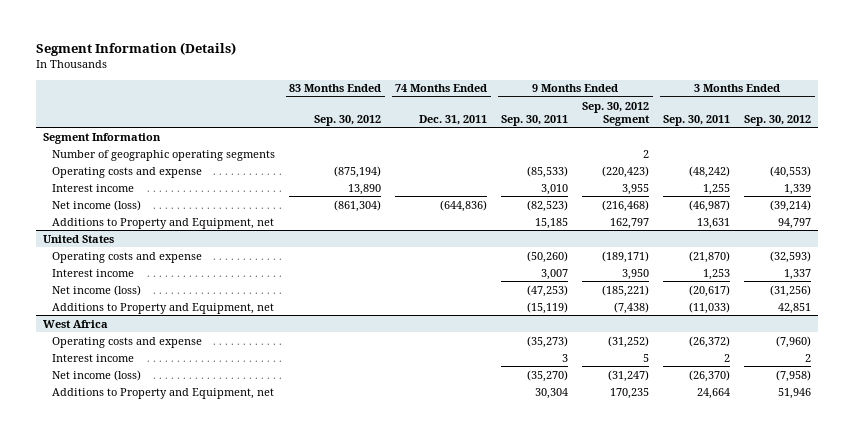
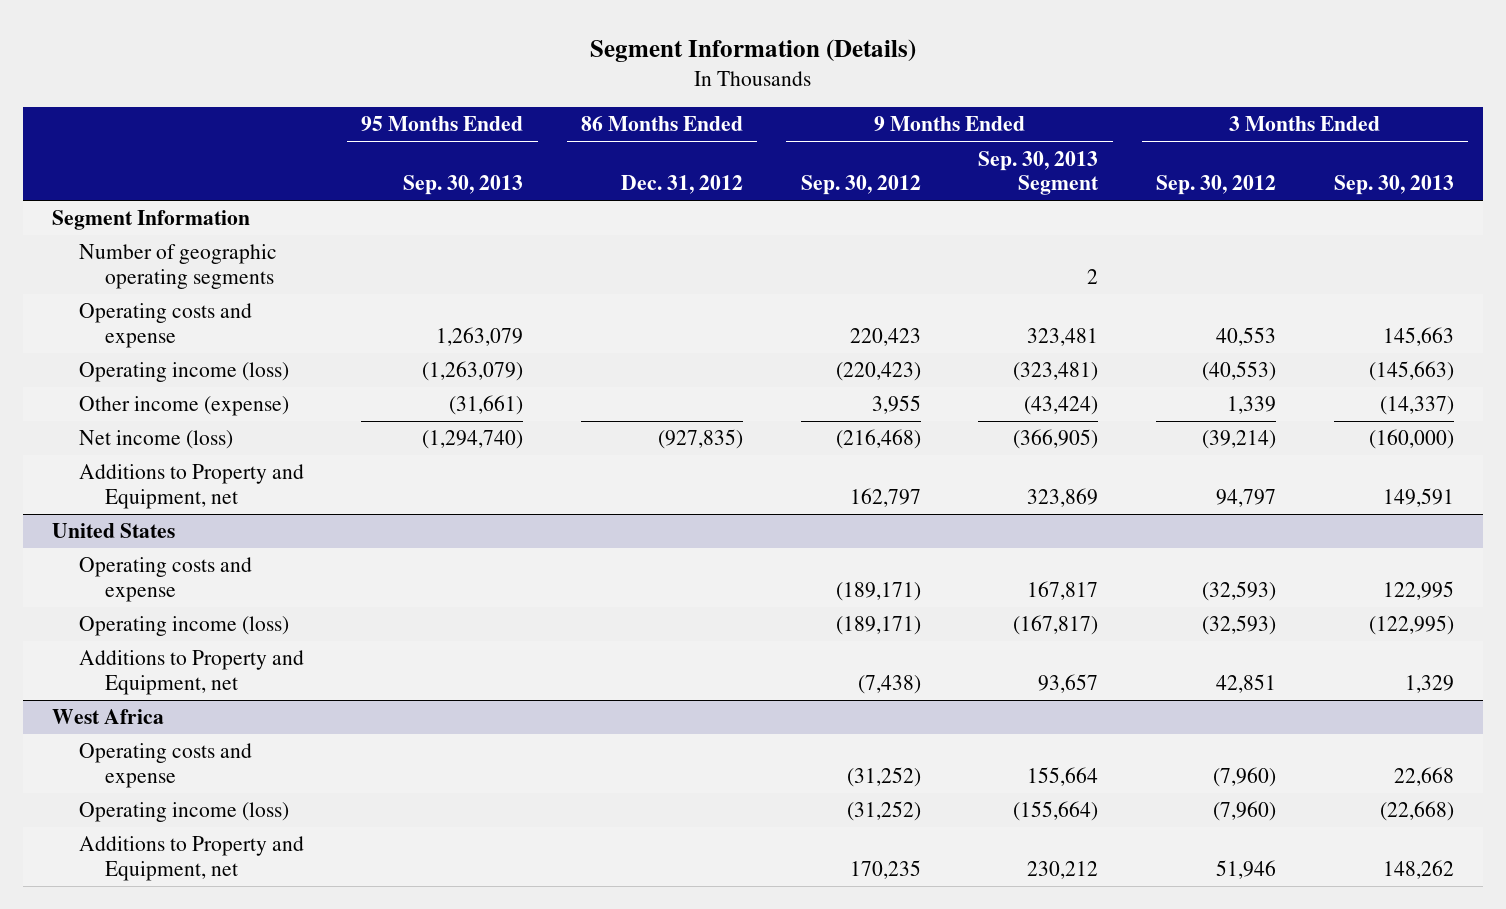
- | 83 Months Ended Sep. 30, 2012 | 74 Months Ended Dec. 31, 2011 | 9 Months Ended Sep. 30, 2011 | 9 Months Ended Sep. 30, 2012 Segment | 3 Months Ended Sep. 30, 2011 | 3 Months Ended Sep. 30, 2012
+ | 95 Months Ended Sep. 30, 2013 | 86 Months Ended Dec. 31, 2012 | 9 Months Ended Sep. 30, 2012 | 9 Months Ended Sep. 30, 2013 Segment | 3 Months Ended Sep. 30, 2012 | 3 Months Ended Sep. 30, 2013
- Operating costs and expense | (875,194) | | (85,533) | (220,423) | (48,242) | (40,553)
- Interest income | 13,890 | | 3,010 | 3,955 | 1,255 | 1,339
+ Operating costs and expense | 1,263,079 | | 220,423 | 323,481 | 40,553 | 145,663
+ Operating income (loss) | (1,263,079) | | (220,423) | (323,481) | (40,553) | (145,663)
+ Other income (expense) | (31,661) | | 3,955 | (43,424) | 1,339 | (14,337)
@ United States
- Interest income | | | 3,007 | 3,950 | 1,253 | 1,337
- Net income (loss) | | | (47,253) | (185,221) | (20,617) | (31,256)
+ Operating income (loss) | | | (189,171) | (167,817) | (32,593) | (122,995)
@ West Africa
- Interest income | | | 3 | 5 | 2 | 2
- Net income (loss) | | | (35,270) | (31,247) | (26,370) | (7,958)
+ Operating income (loss) | | | (31,252) | (155,664) | (7,960) | (22,668)

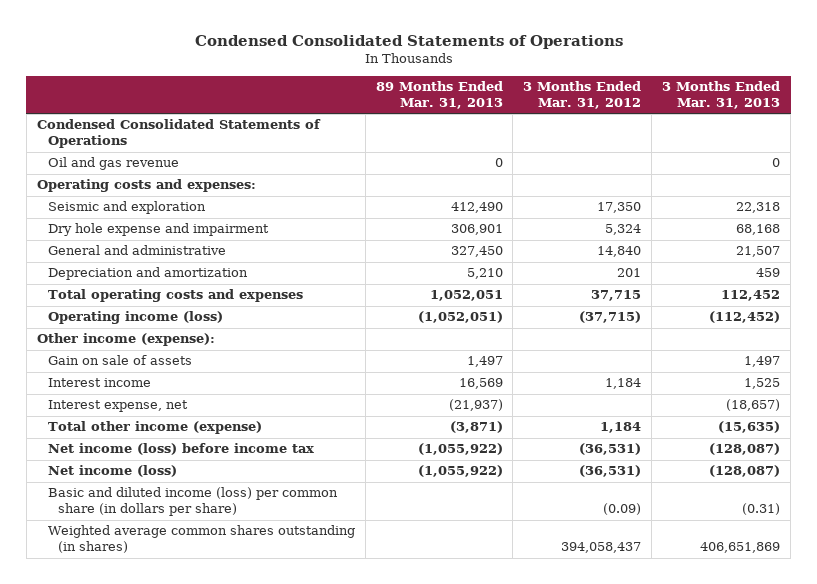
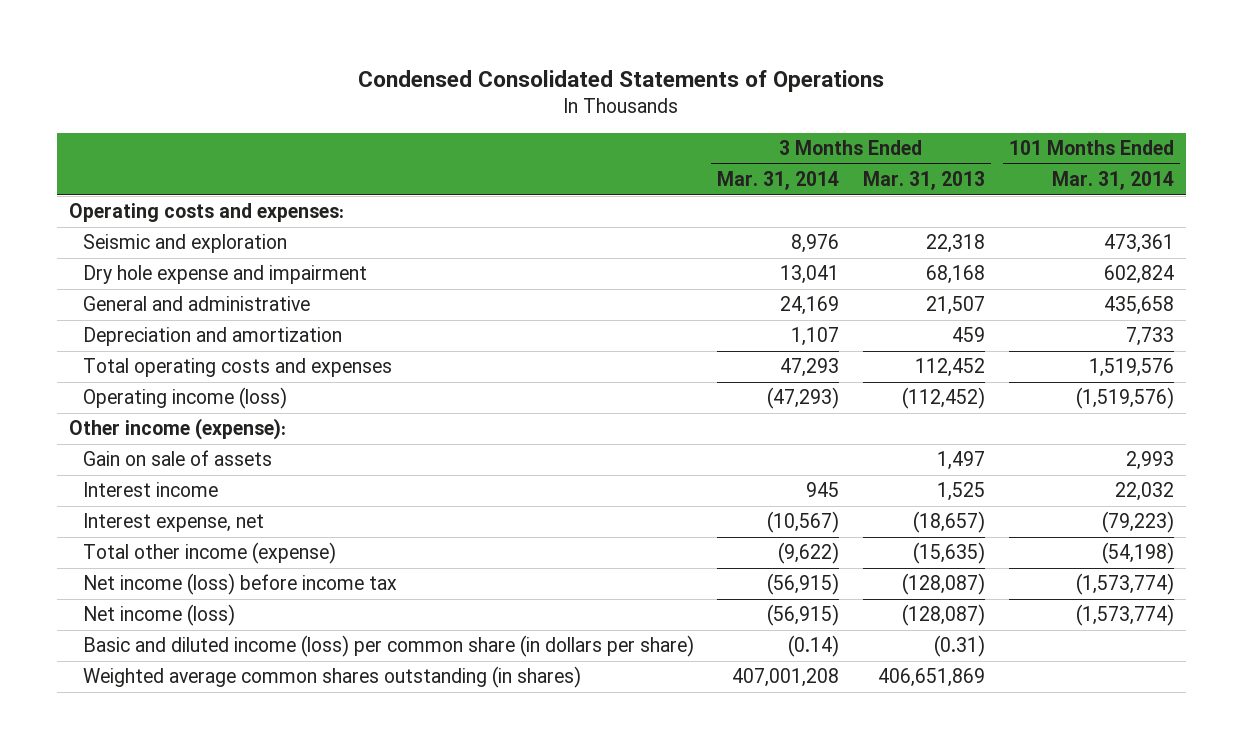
- | 89 Months Ended Mar. 31, 2013 | 3 Months Ended Mar. 31, 2012 | 3 Months Ended Mar. 31, 2013
+ | 3 Months Ended Mar. 31, 2014 | 3 Months Ended Mar. 31, 2013 | 101 Months Ended Mar. 31, 2014
- Condensed Consolidated Statements of Operations
- Oil and gas revenue | 0 | | 0

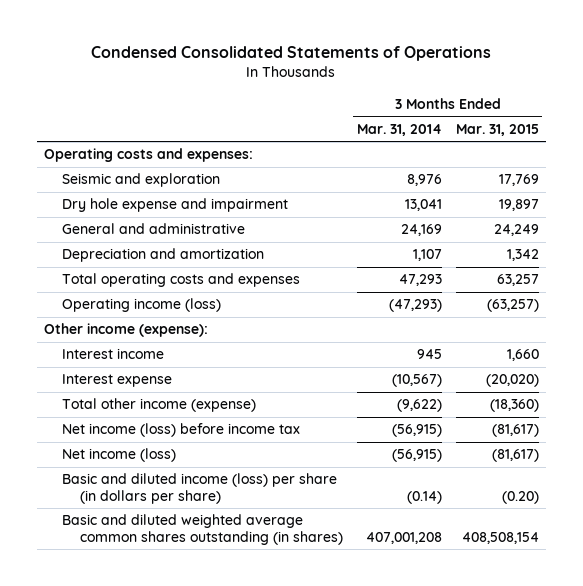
- | 3 Months Ended Mar. 31, 2014 | 3 Months Ended Mar. 31, 2013 | 101 Months Ended Mar. 31, 2014
+ | 3 Months Ended Mar. 31, 2014 | 3 Months Ended Mar. 31, 2015
- Gain on sale of assets | | 1,497 | 2,993
- Interest expense, net | (10,567) | (18,657) | (79,223)
+ Interest expense | (10,567) | (20,020)
- Basic and diluted income (loss) per common share (in dollars per share) | (0.14) | (0.31) |
- Weighted average common shares outstanding (in shares) | 407,001,208 | 406,651,869 |
+ Basic and diluted income (loss) per share (in dollars per share) | (0.14) | (0.20)
+ Basic and diluted weighted average common shares outstanding (in shares) | 407,001,208 | 408,508,154

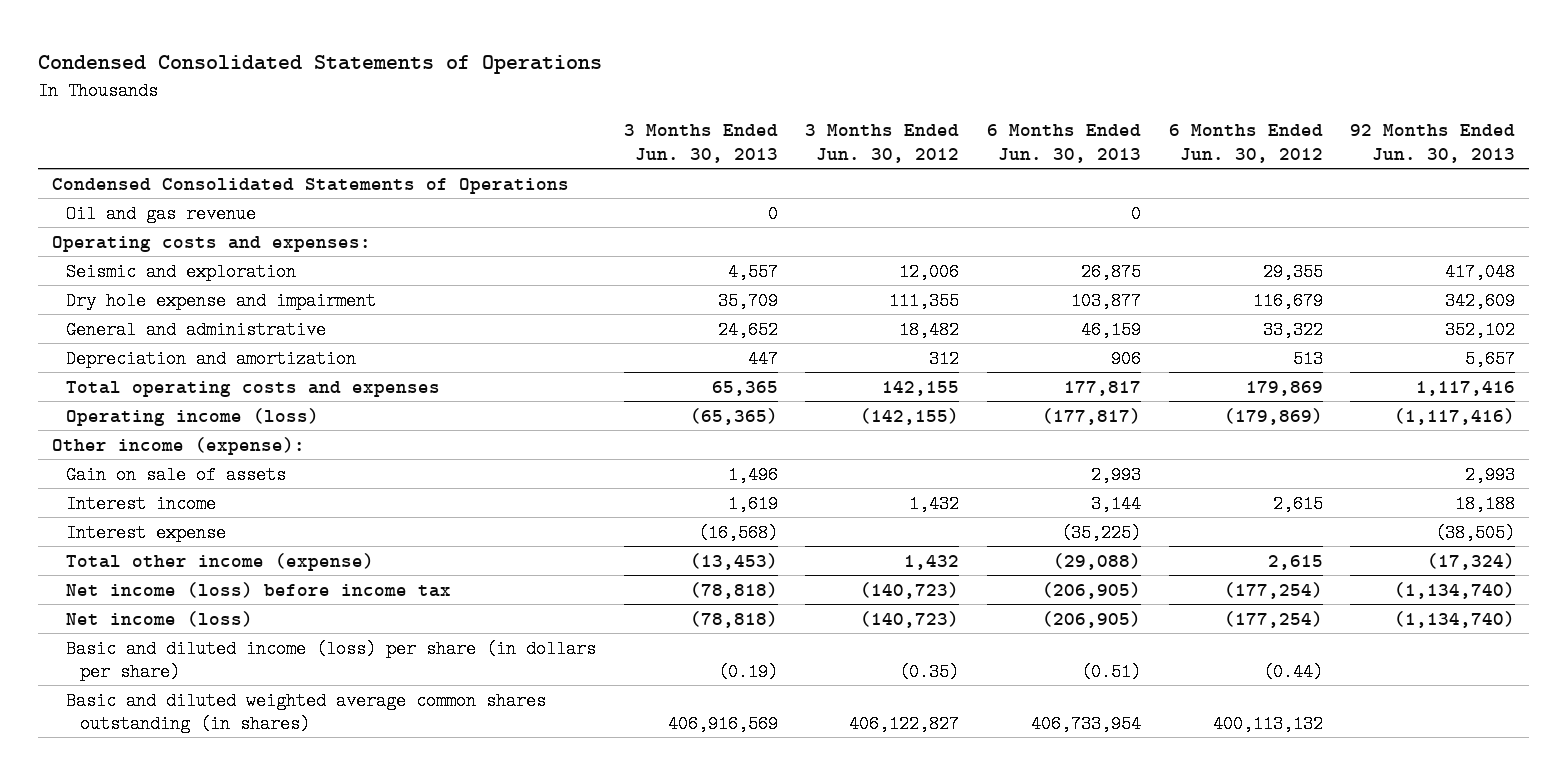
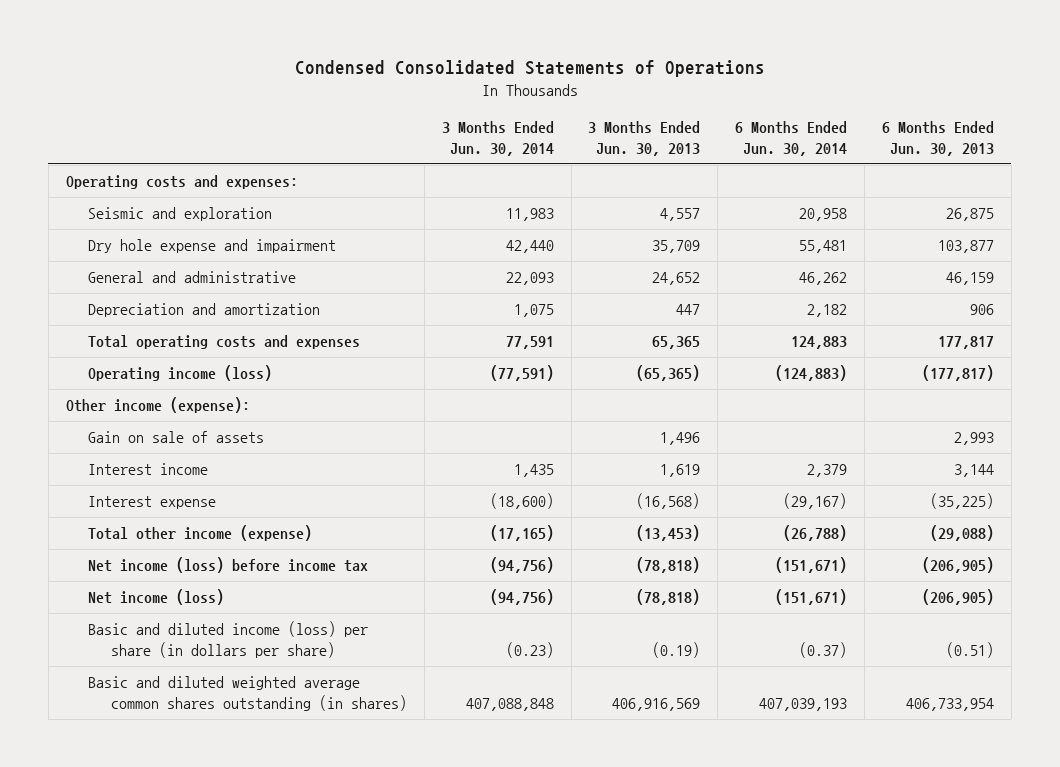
- | 3 Months Ended Jun. 30, 2013 | 3 Months Ended Jun. 30, 2012 | 6 Months Ended Jun. 30, 2013 | 6 Months Ended Jun. 30, 2012 | 92 Months Ended Jun. 30, 2013
+ | 3 Months Ended Jun. 30, 2014 | 3 Months Ended Jun. 30, 2013 | 6 Months Ended Jun. 30, 2014 | 6 Months Ended Jun. 30, 2013
- Condensed Consolidated Statements of Operations
- Oil and gas revenue | 0 | | 0 | |

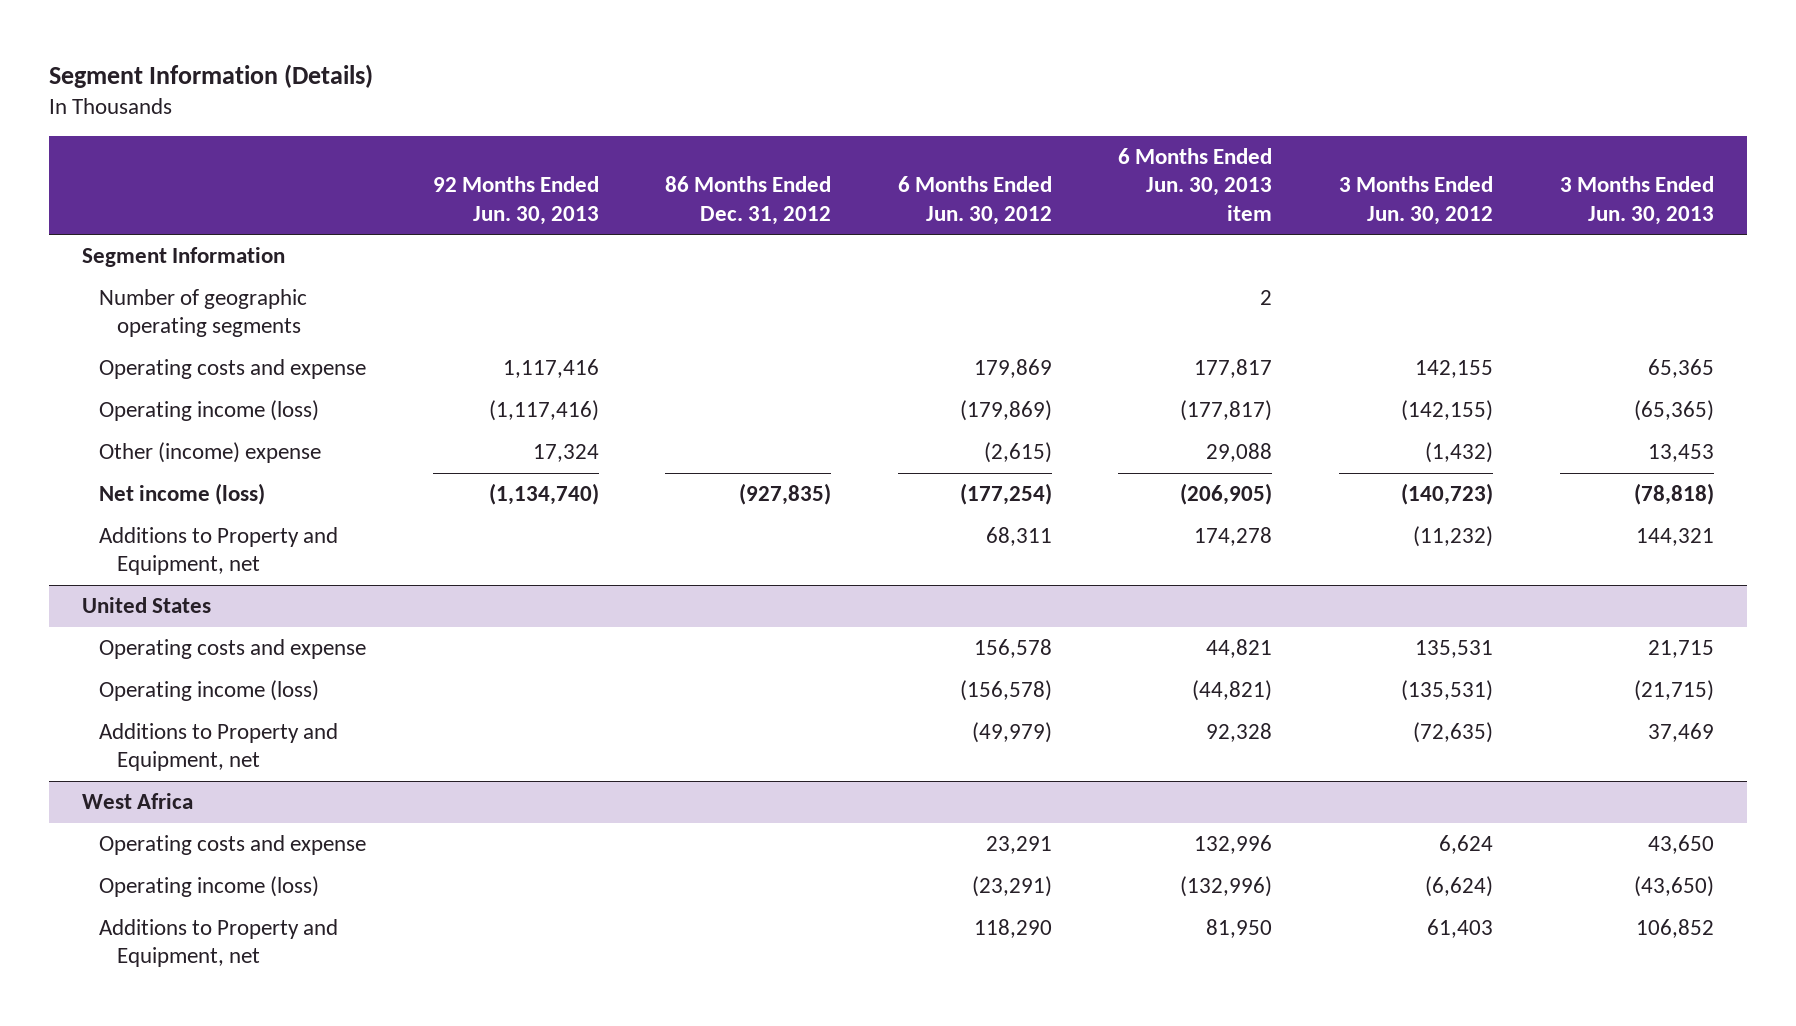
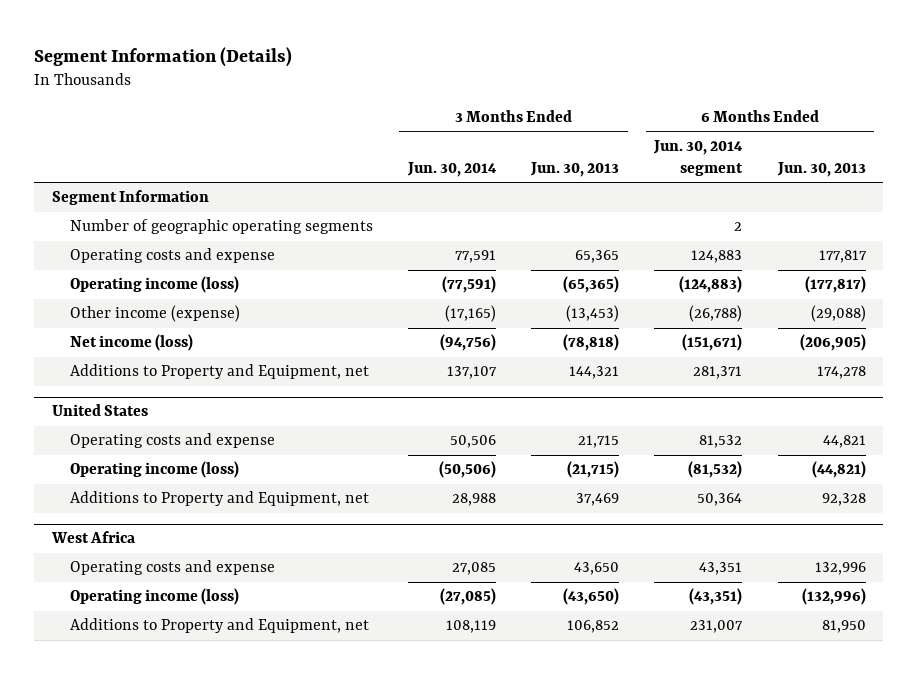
- | 92 Months Ended Jun. 30, 2013 | 86 Months Ended Dec. 31, 2012 | 6 Months Ended Jun. 30, 2012 | 6 Months Ended Jun. 30, 2013 item | 3 Months Ended Jun. 30, 2012 | 3 Months Ended Jun. 30, 2013
+ | 3 Months Ended Jun. 30, 2014 | 3 Months Ended Jun. 30, 2013 | 6 Months Ended Jun. 30, 2014 segment | 6 Months Ended Jun. 30, 2013
- Other (income) expense | 17,324 | | (2,615) | 29,088 | (1,432) | 13,453
+ Other income (expense) | (17,165) | (13,453) | (26,788) | (29,088)

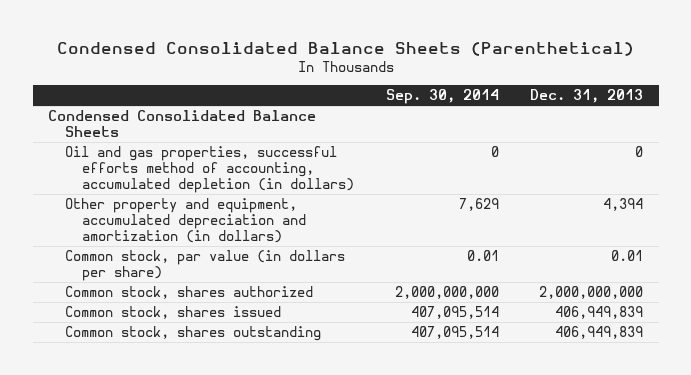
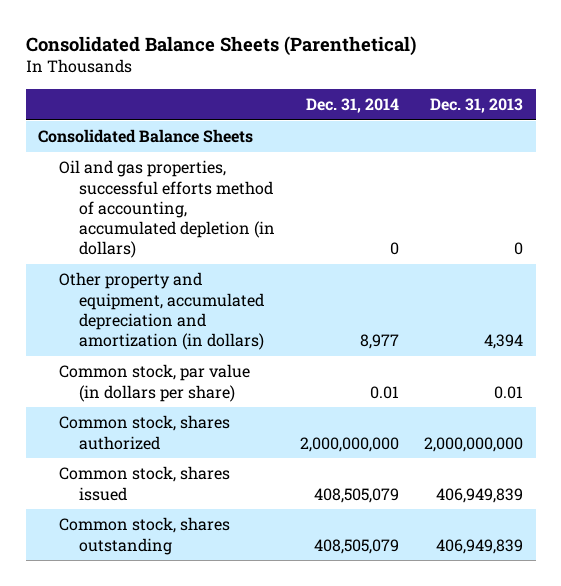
- Condensed Consolidated Balance Sheets (Parenthetical)
+ Consolidated Balance Sheets (Parenthetical)
- | Sep. 30, 2014 | Dec. 31, 2013
+ | Dec. 31, 2014 | Dec. 31, 2013
- Condensed Consolidated Balance Sheets
+ Consolidated Balance Sheets

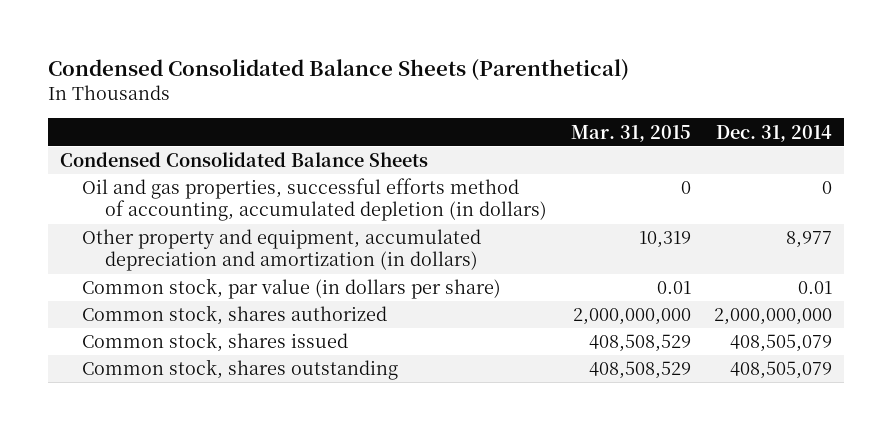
- Consolidated Balance Sheets (Parenthetical)
+ Condensed Consolidated Balance Sheets (Parenthetical)
- | Dec. 31, 2014 | Dec. 31, 2013
+ | Mar. 31, 2015 | Dec. 31, 2014
- Consolidated Balance Sheets
+ Condensed Consolidated Balance Sheets

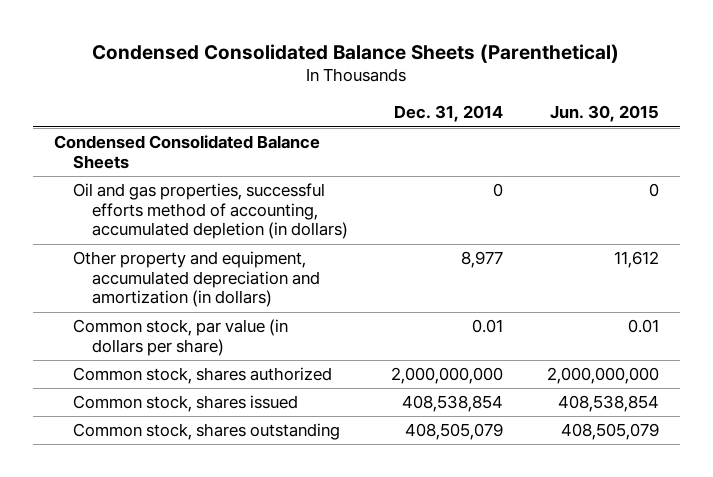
- | Mar. 31, 2015 | Dec. 31, 2014
+ | Dec. 31, 2014 | Jun. 30, 2015
- Common stock, shares issued | 408,508,529 | 408,505,079
+ Common stock, shares issued | 408,538,854 | 408,538,854

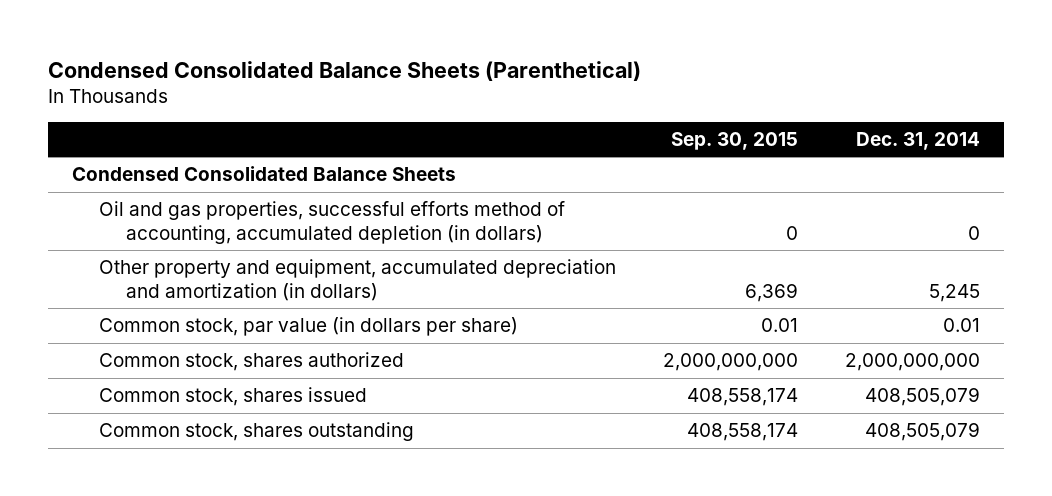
- | Dec. 31, 2014 | Jun. 30, 2015
+ | Sep. 30, 2015 | Dec. 31, 2014
- Other property and equipment, accumulated depreciation and amortization (in dollars) | 8,977 | 11,612
+ Other property and equipment, accumulated depreciation and amortization (in dollars) | 6,369 | 5,245
- Common stock, shares issued | 408,538,854 | 408,538,854
+ Common stock, shares issued | 408,558,174 | 408,505,079

